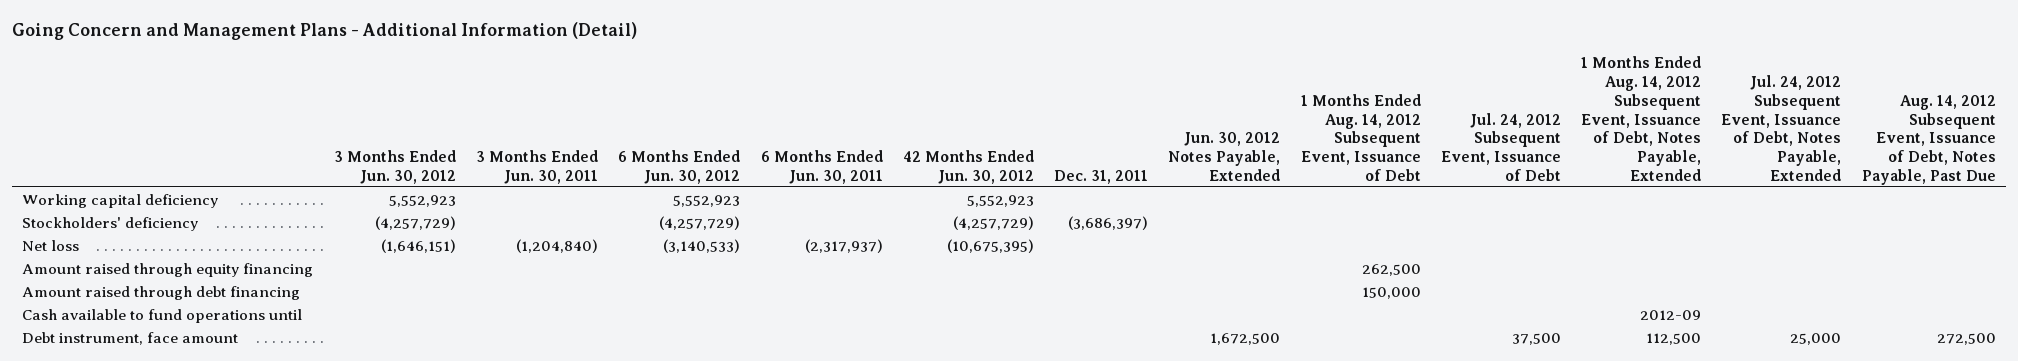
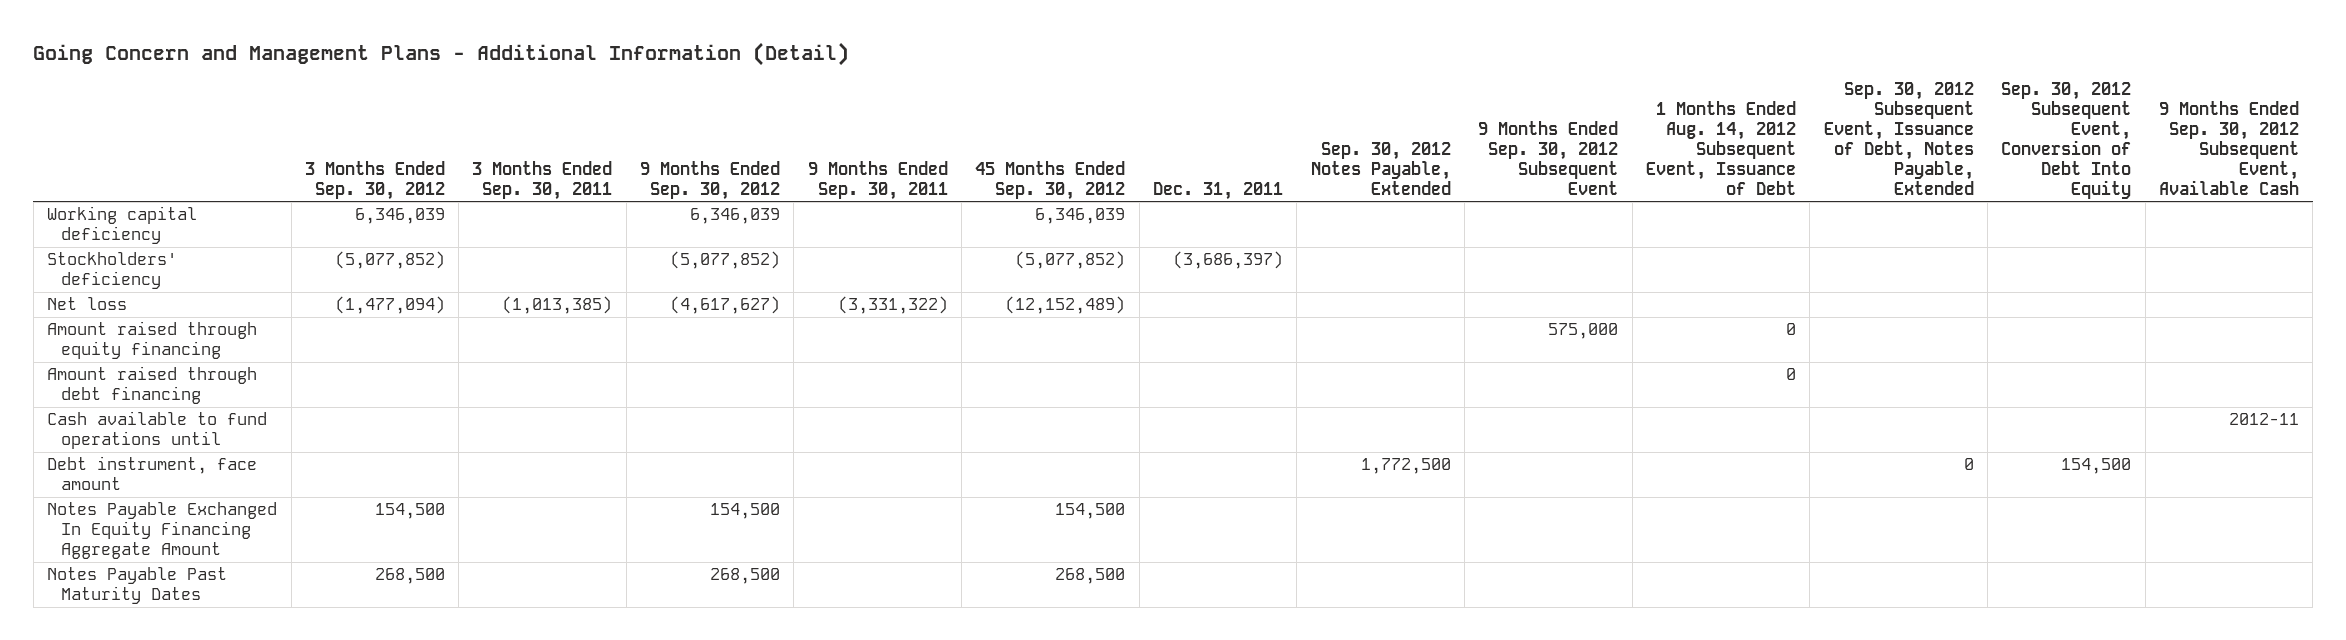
- | 3 Months Ended Jun. 30, 2012 | 3 Months Ended Jun. 30, 2011 | 6 Months Ended Jun. 30, 2012 | 6 Months Ended Jun. 30, 2011 | 42 Months Ended Jun. 30, 2012 | Dec. 31, 2011 | Jun. 30, 2012 Notes Payable, Extended | 1 Months Ended Aug. 14, 2012 Subsequent Event, Issuance of Debt | Jul. 24, 2012 Subsequent Event, Issuance of Debt | 1 Months Ended Aug. 14, 2012 Subsequent Event, Issuance of Debt, Notes Payable, Extended | Jul. 24, 2012 Subsequent Event, Issuance of Debt, Notes Payable, Extended | Aug. 14, 2012 Subsequent Event, Issuance of Debt, Notes Payable, Past Due
+ | 3 Months Ended Sep. 30, 2012 | 3 Months Ended Sep. 30, 2011 | 9 Months Ended Sep. 30, 2012 | 9 Months Ended Sep. 30, 2011 | 45 Months Ended Sep. 30, 2012 | Dec. 31, 2011 | Sep. 30, 2012 Notes Payable, Extended | 9 Months Ended Sep. 30, 2012 Subsequent Event | 1 Months Ended Aug. 14, 2012 Subsequent Event, Issuance of Debt | Sep. 30, 2012 Subsequent Event, Issuance of Debt, Notes Payable, Extended | Sep. 30, 2012 Subsequent Event, Conversion of Debt Into Equity | 9 Months Ended Sep. 30, 2012 Subsequent Event, Available Cash
- Amount raised through equity financing | | | | | | | | 262,500 | | | |
- Amount raised through debt financing | | | | | | | | 150,000 | | | |
+ Amount raised through equity financing | | | | | | | | 575,000 | 0 | | |
+ Amount raised through debt financing | | | | | | | | | 0 | | |
+ Notes Payable Exchanged In Equity Financing Aggregate Amount | 154,500 | | 154,500 | | 154,500 | | | | | | |
+ Notes Payable Past Maturity Dates | 268,500 | | 268,500 | | 268,500 | | | | | | |

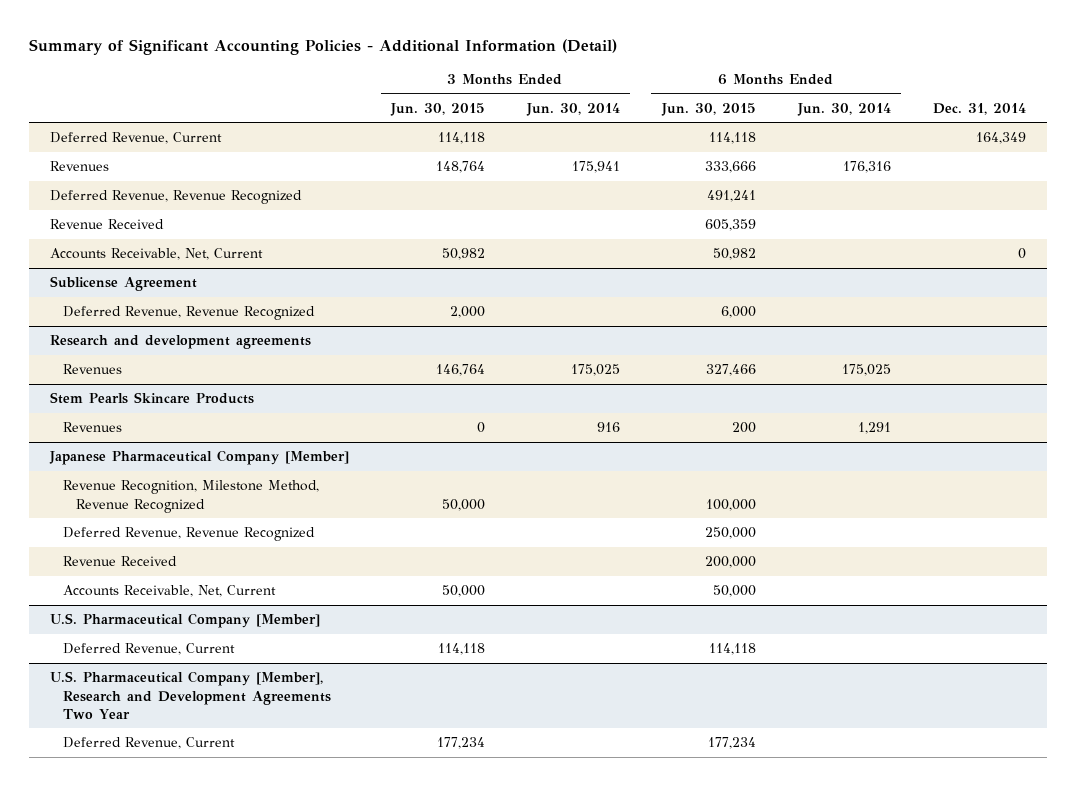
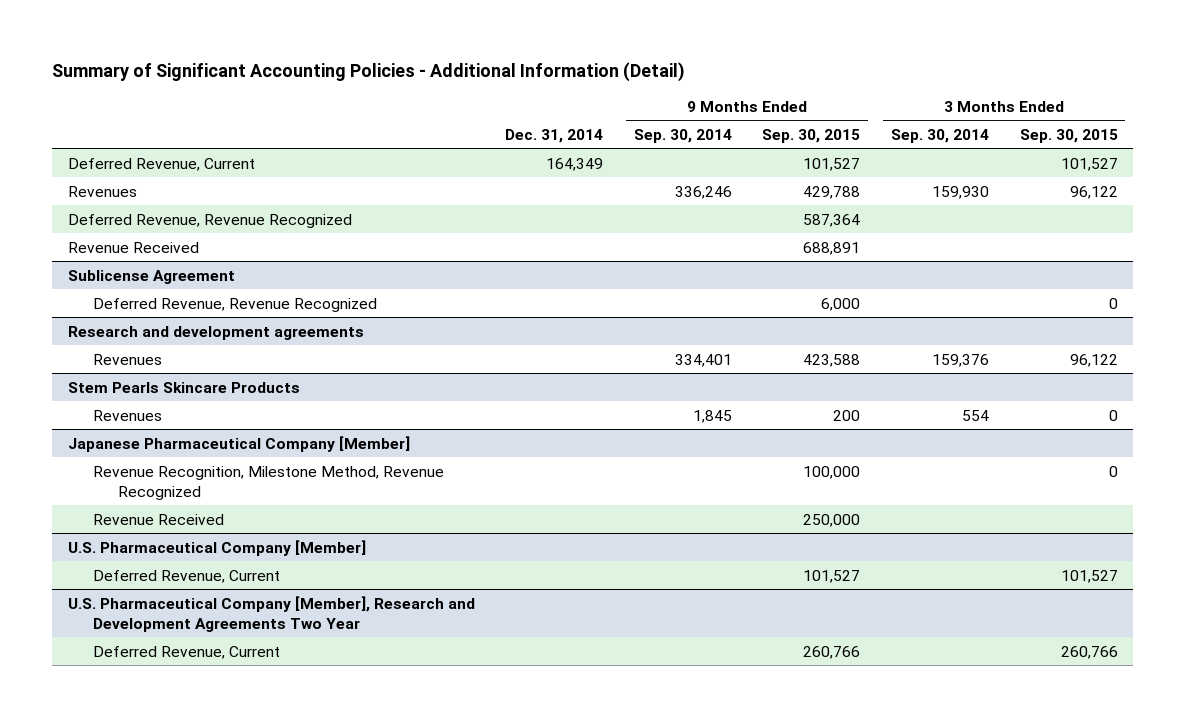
- | 3 Months Ended Jun. 30, 2015 | 3 Months Ended Jun. 30, 2014 | 6 Months Ended Jun. 30, 2015 | 6 Months Ended Jun. 30, 2014 | Dec. 31, 2014
+ | Dec. 31, 2014 | 9 Months Ended Sep. 30, 2014 | 9 Months Ended Sep. 30, 2015 | 3 Months Ended Sep. 30, 2014 | 3 Months Ended Sep. 30, 2015
- Accounts Receivable, Net, Current | 50,982 | | 50,982 | | 0
@ Japanese Pharmaceutical Company [Member]
- Deferred Revenue, Revenue Recognized | | | 250,000 | |
- Accounts Receivable, Net, Current | 50,000 | | 50,000 | |

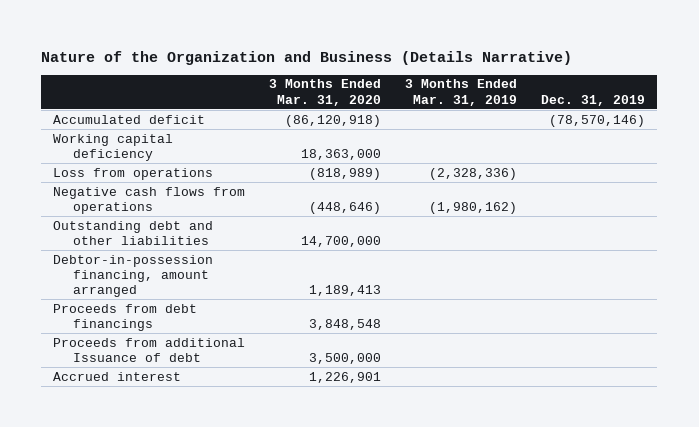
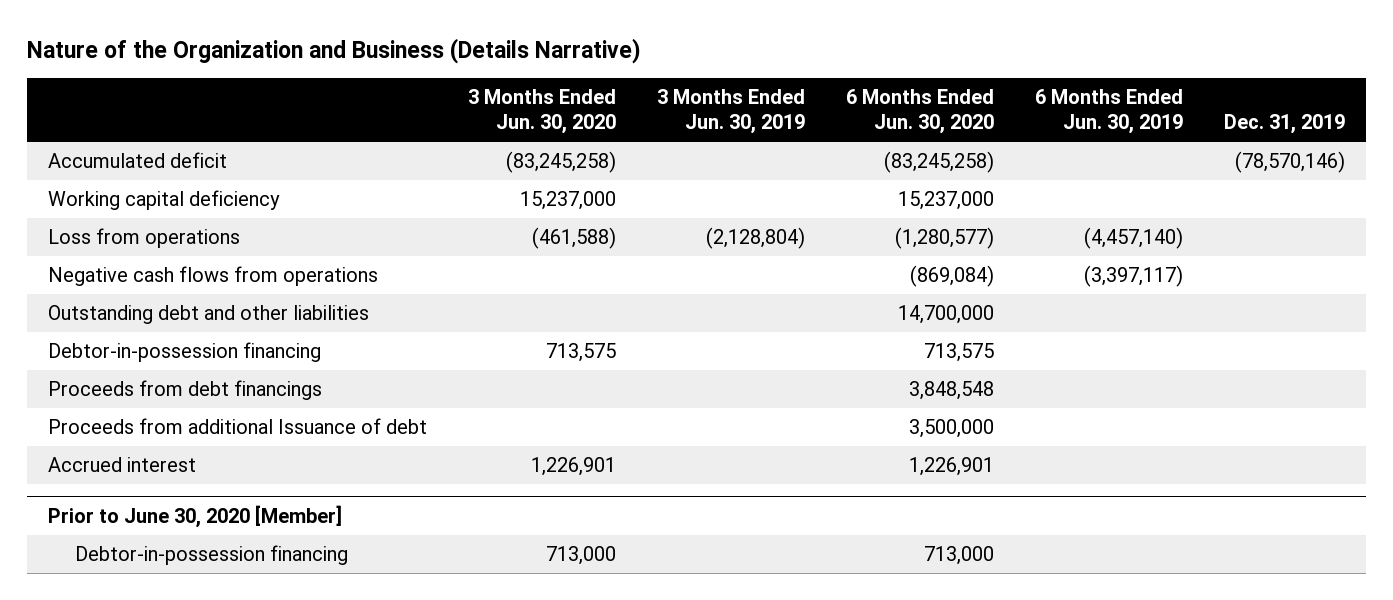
- | 3 Months Ended Mar. 31, 2020 | 3 Months Ended Mar. 31, 2019 | Dec. 31, 2019
+ | 3 Months Ended Jun. 30, 2020 | 3 Months Ended Jun. 30, 2019 | 6 Months Ended Jun. 30, 2020 | 6 Months Ended Jun. 30, 2019 | Dec. 31, 2019
- Debtor-in-possession financing, amount arranged | 1,189,413 | |
+ Debtor-in-possession financing | 713,575 | | 713,575 | |
+ Prior to June 30, 2020 [Member]
+ Debtor-in-possession financing | 713,000 | | 713,000 | |

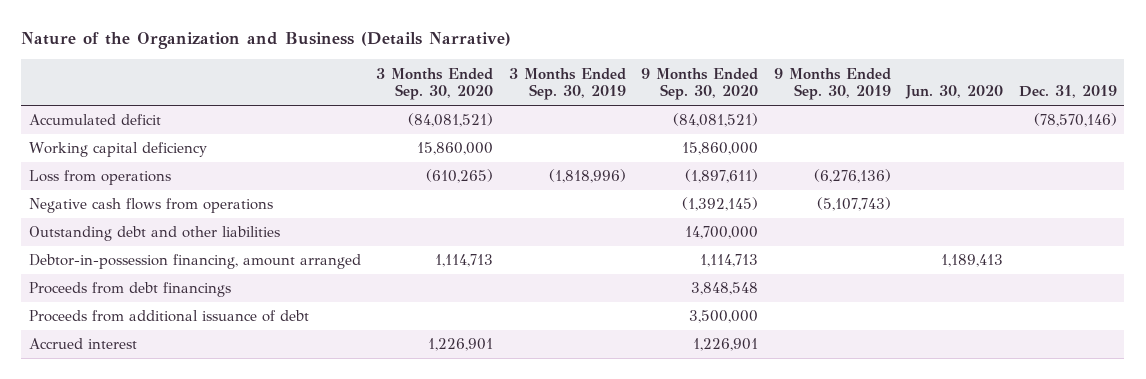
- | 3 Months Ended Jun. 30, 2020 | 3 Months Ended Jun. 30, 2019 | 6 Months Ended Jun. 30, 2020 | 6 Months Ended Jun. 30, 2019 | Dec. 31, 2019
+ | 3 Months Ended Sep. 30, 2020 | 3 Months Ended Sep. 30, 2019 | 9 Months Ended Sep. 30, 2020 | 9 Months Ended Sep. 30, 2019 | Jun. 30, 2020 | Dec. 31, 2019
- Debtor-in-possession financing | 713,575 | | 713,575 | |
+ Debtor-in-possession financing, amount arranged | 1,114,713 | | 1,114,713 | | 1,189,413 |
- Proceeds from additional Issuance of debt | | | 3,500,000 | |
+ Proceeds from additional issuance of debt | | | 3,500,000 | | |
- Prior to June 30, 2020 [Member]
- Debtor-in-possession financing | 713,000 | | 713,000 | |

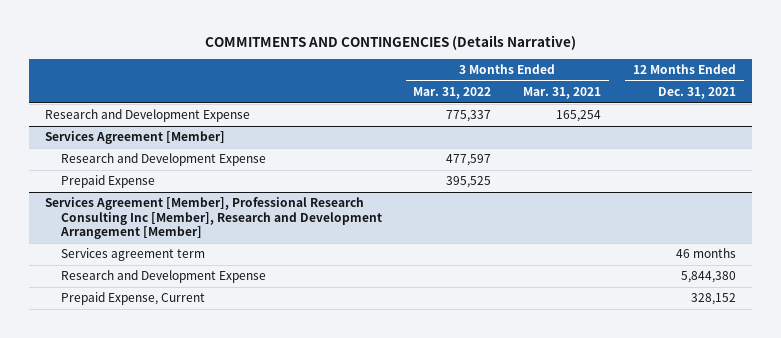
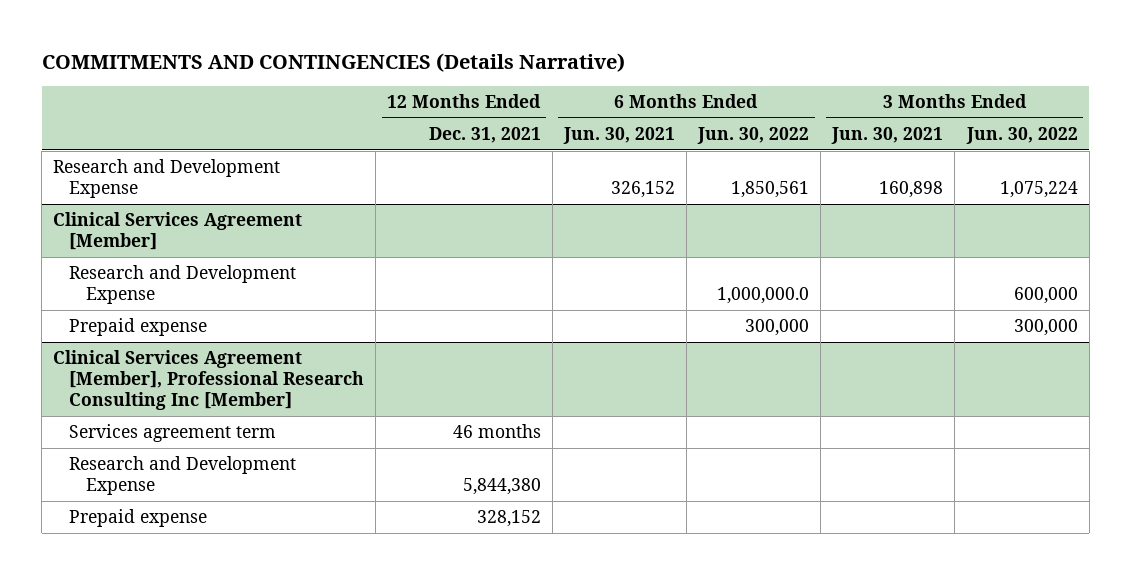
- | 3 Months Ended Mar. 31, 2022 | 3 Months Ended Mar. 31, 2021 | 12 Months Ended Dec. 31, 2021
+ | 12 Months Ended Dec. 31, 2021 | 6 Months Ended Jun. 30, 2021 | 6 Months Ended Jun. 30, 2022 | 3 Months Ended Jun. 30, 2021 | 3 Months Ended Jun. 30, 2022
- Services Agreement [Member]
- Research and Development Expense | 477,597 | |
- Prepaid Expense | 395,525 | |
- Services Agreement [Member], Professional Research Consulting Inc [Member], Research and Development Arrangement [Member]
+ Clinical Services Agreement [Member]
+ Research and Development Expense | | | 1,000,000.0 | | 600,000
+ Prepaid expense | | | 300,000 | | 300,000
+ Clinical Services Agreement [Member], Professional Research Consulting Inc [Member]
- Prepaid Expense, Current | | | 328,152
+ Prepaid expense | 328,152 | | | |

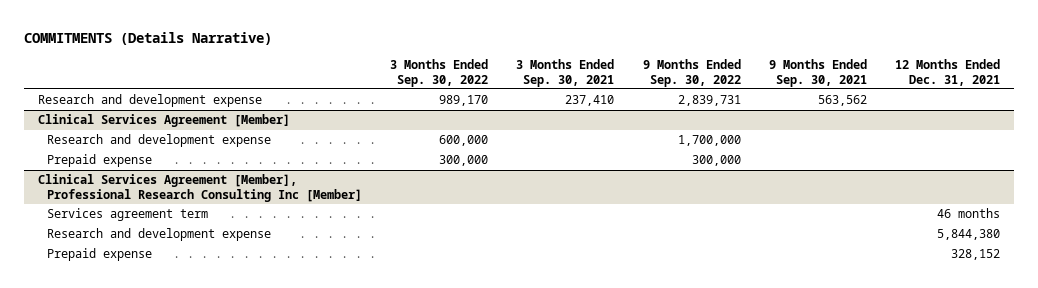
- COMMITMENTS AND CONTINGENCIES (Details Narrative)
+ COMMITMENTS (Details Narrative)
- | 12 Months Ended Dec. 31, 2021 | 6 Months Ended Jun. 30, 2021 | 6 Months Ended Jun. 30, 2022 | 3 Months Ended Jun. 30, 2021 | 3 Months Ended Jun. 30, 2022
+ | 3 Months Ended Sep. 30, 2022 | 3 Months Ended Sep. 30, 2021 | 9 Months Ended Sep. 30, 2022 | 9 Months Ended Sep. 30, 2021 | 12 Months Ended Dec. 31, 2021
- Research and Development Expense | | 326,152 | 1,850,561 | 160,898 | 1,075,224
+ Research and development expense | 989,170 | 237,410 | 2,839,731 | 563,562 |
@ Clinical Services Agreement [Member]
- Research and Development Expense | | | 1,000,000.0 | | 600,000
+ Research and development expense | 600,000 | | 1,700,000 | |
@ Clinical Services Agreement [Member], Professional Research Consulting Inc [Member]
- Research and Development Expense | 5,844,380 | | | |
+ Research and development expense | | | | | 5,844,380

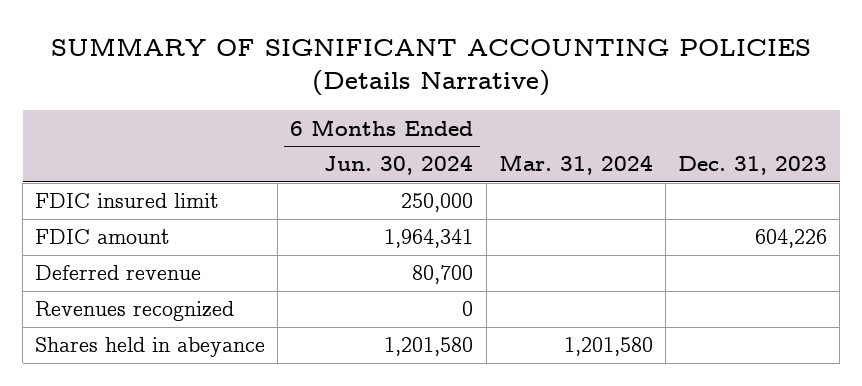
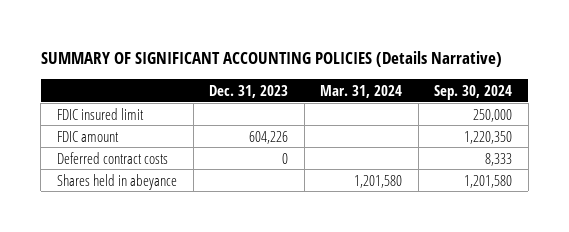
- | 6 Months Ended Jun. 30, 2024 | Mar. 31, 2024 | Dec. 31, 2023
+ | Dec. 31, 2023 | Mar. 31, 2024 | Sep. 30, 2024
- Deferred revenue | 80,700 | |
- Revenues recognized | 0 | |
+ Deferred contract costs | 0 | | 8,333

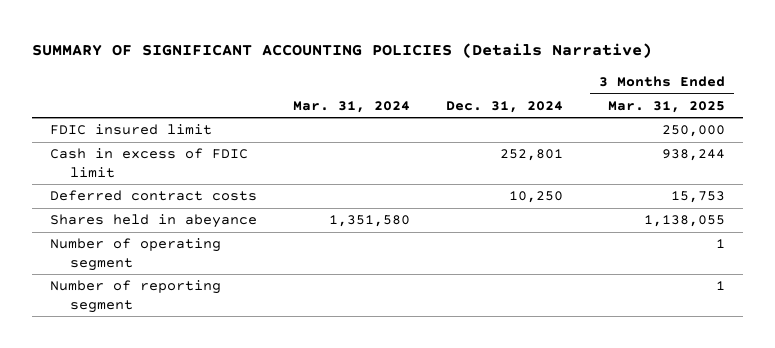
- | Dec. 31, 2023 | Mar. 31, 2024 | Sep. 30, 2024
+ | Mar. 31, 2024 | Dec. 31, 2024 | 3 Months Ended Mar. 31, 2025
- FDIC amount | 604,226 | | 1,220,350
+ Cash in excess of FDIC limit | | 252,801 | 938,244
- Shares held in abeyance | | 1,201,580 | 1,201,580
+ Shares held in abeyance | 1,351,580 | | 1,138,055
+ Number of operating segment | | | 1
+ Number of reporting segment | | | 1

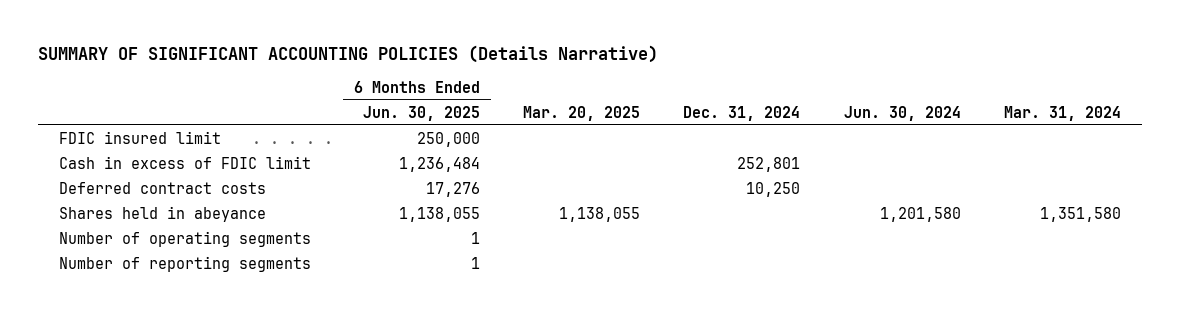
- | Mar. 31, 2024 | Dec. 31, 2024 | 3 Months Ended Mar. 31, 2025
+ | 6 Months Ended Jun. 30, 2025 | Mar. 20, 2025 | Dec. 31, 2024 | Jun. 30, 2024 | Mar. 31, 2024
- Number of operating segment | | | 1
- Number of reporting segment | | | 1
+ Number of operating segments | 1 | | | |
+ Number of reporting segments | 1 | | | |

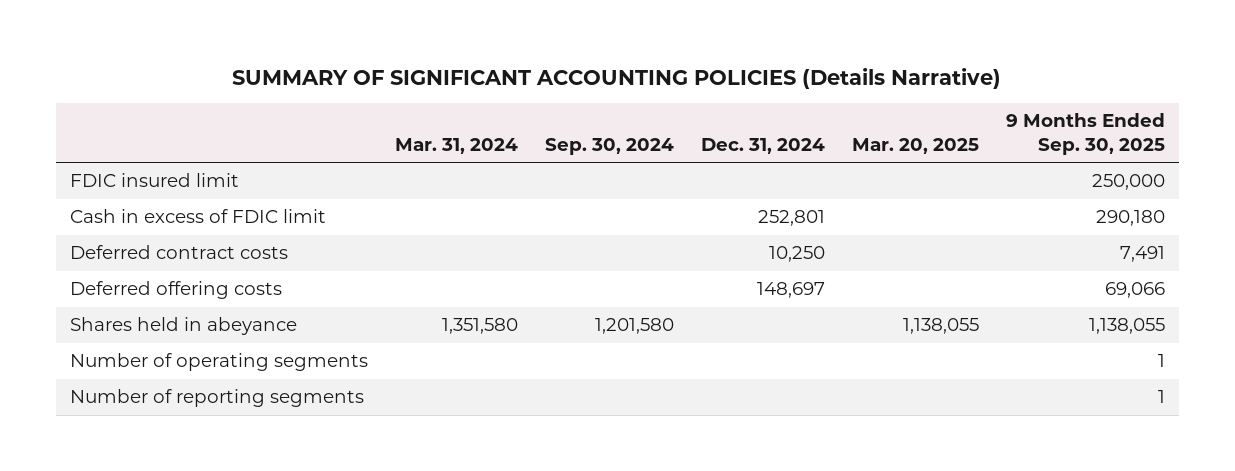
- | 6 Months Ended Jun. 30, 2025 | Mar. 20, 2025 | Dec. 31, 2024 | Jun. 30, 2024 | Mar. 31, 2024
+ | Mar. 31, 2024 | Sep. 30, 2024 | Dec. 31, 2024 | Mar. 20, 2025 | 9 Months Ended Sep. 30, 2025
+ Deferred offering costs | | | 148,697 | | 69,066

